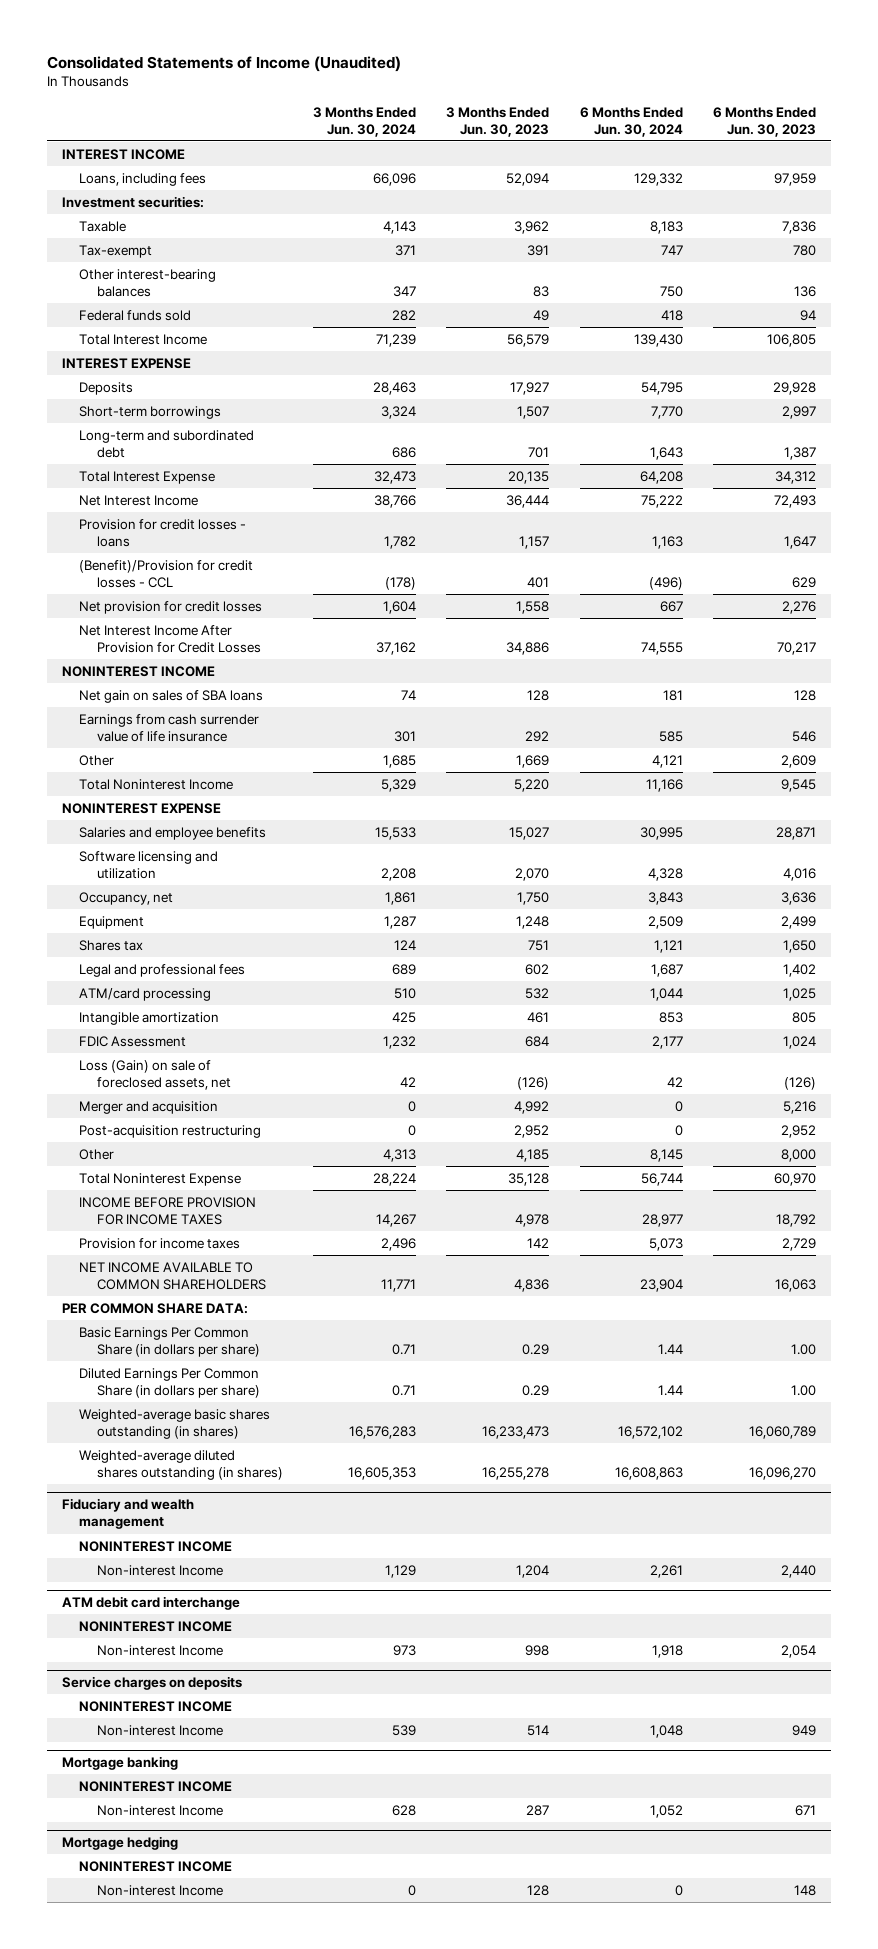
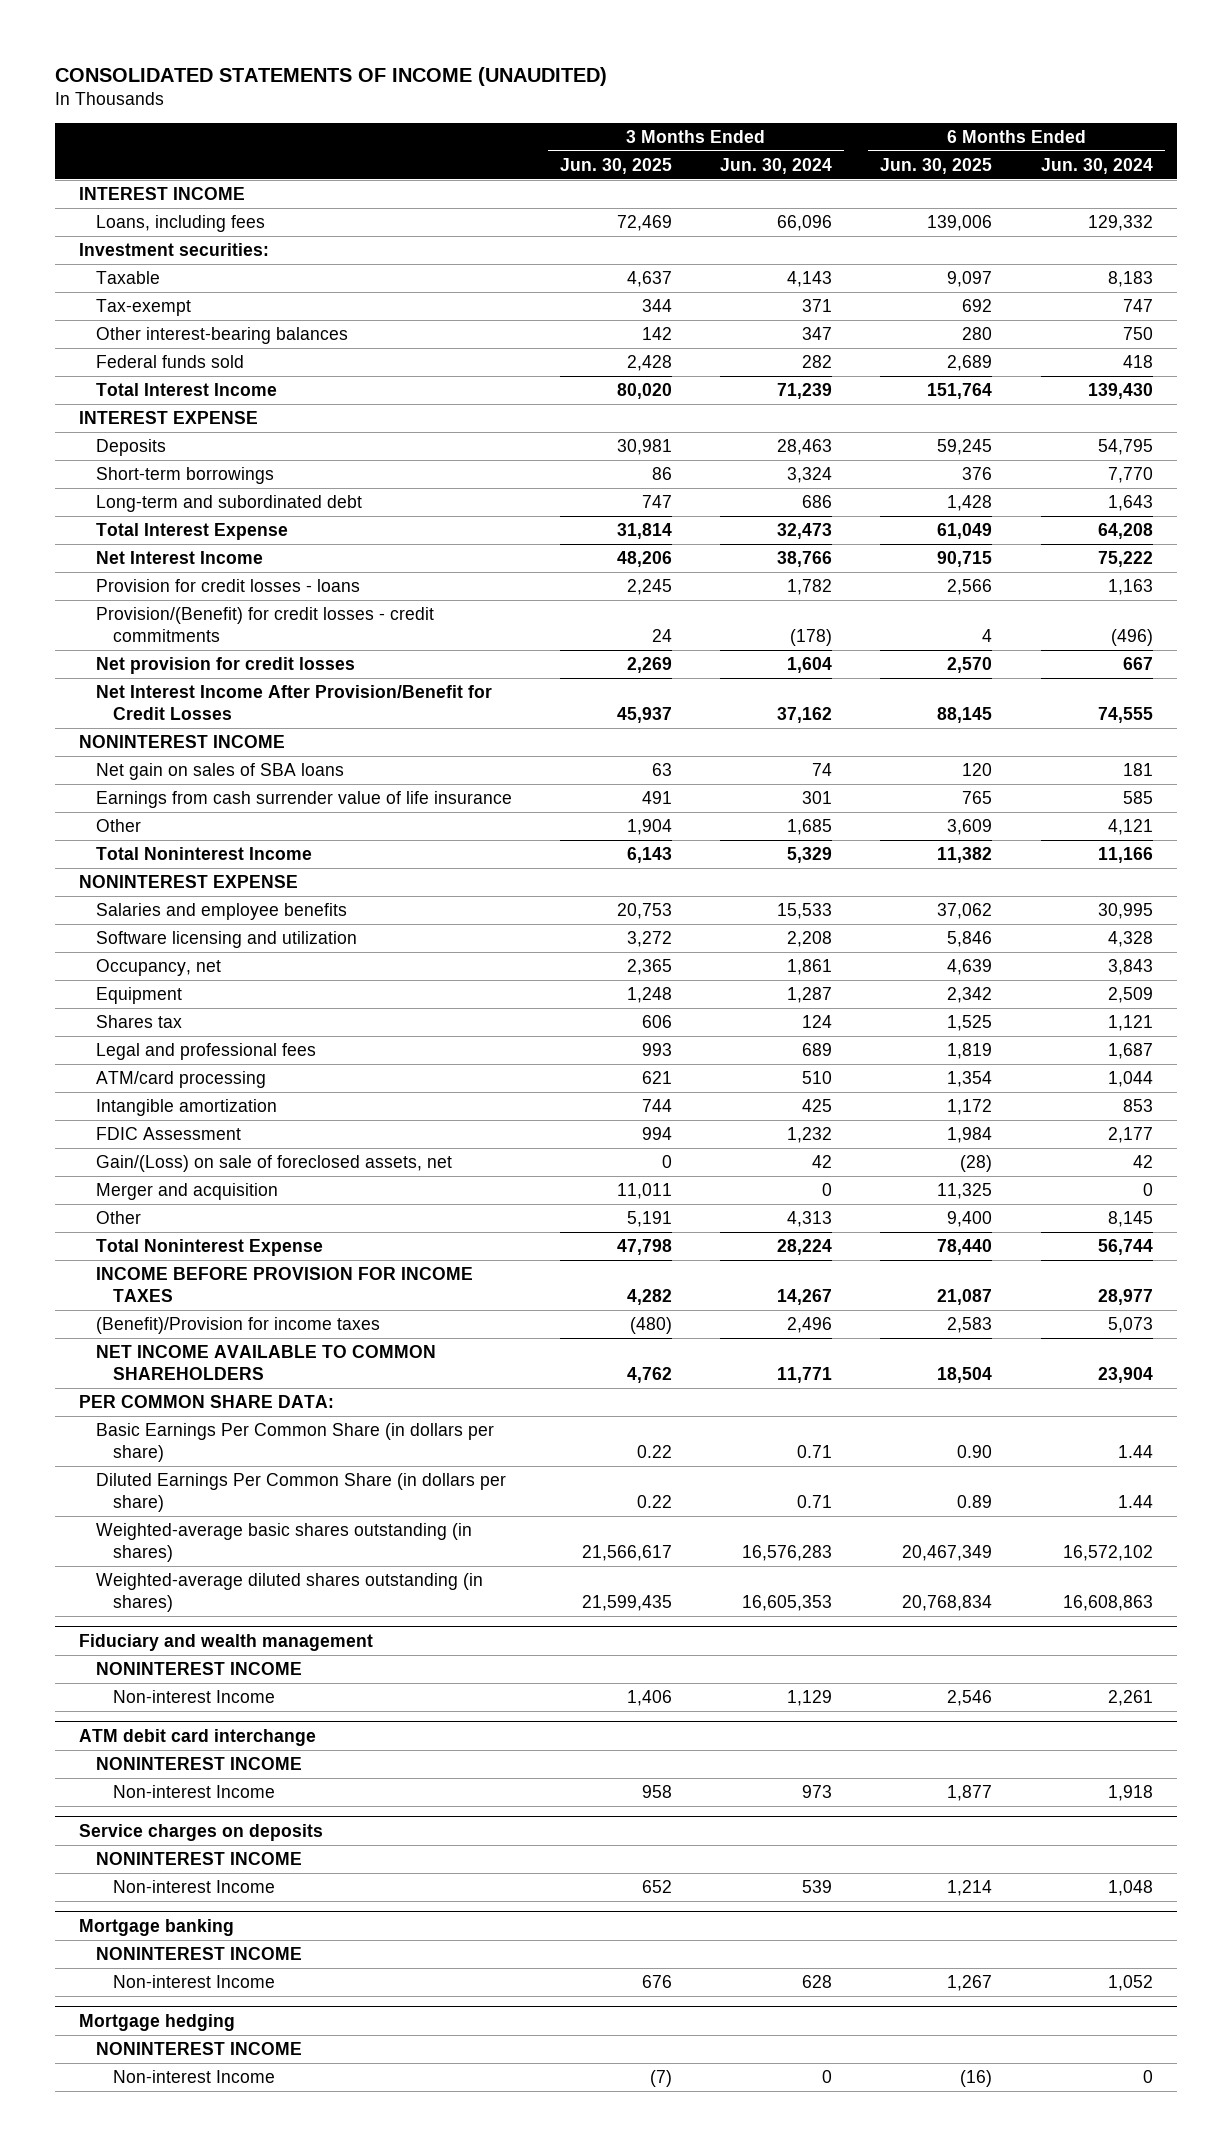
- Consolidated Statements of Income (Unaudited)
+ CONSOLIDATED STATEMENTS OF INCOME (UNAUDITED)
- | 3 Months Ended Jun. 30, 2024 | 3 Months Ended Jun. 30, 2023 | 6 Months Ended Jun. 30, 2024 | 6 Months Ended Jun. 30, 2023
+ | 3 Months Ended Jun. 30, 2025 | 3 Months Ended Jun. 30, 2024 | 6 Months Ended Jun. 30, 2025 | 6 Months Ended Jun. 30, 2024
- (Benefit)/Provision for credit losses - CCL | (178) | 401 | (496) | 629
+ Provision/(Benefit) for credit losses - credit commitments | 24 | (178) | 4 | (496)
- Net Interest Income After Provision for Credit Losses | 37,162 | 34,886 | 74,555 | 70,217
+ Net Interest Income After Provision/Benefit for Credit Losses | 45,937 | 37,162 | 88,145 | 74,555
- Loss (Gain) on sale of foreclosed assets, net | 42 | (126) | 42 | (126)
+ Gain/(Loss) on sale of foreclosed assets, net | 0 | 42 | (28) | 42
- Post-acquisition restructuring | 0 | 2,952 | 0 | 2,952
- Provision for income taxes | 2,496 | 142 | 5,073 | 2,729
+ (Benefit)/Provision for income taxes | (480) | 2,496 | 2,583 | 5,073

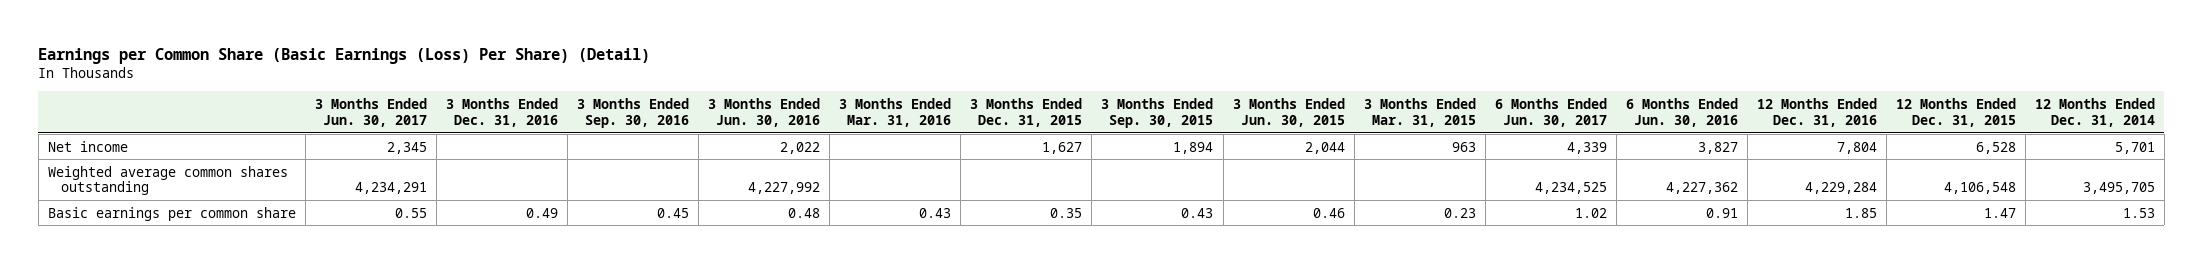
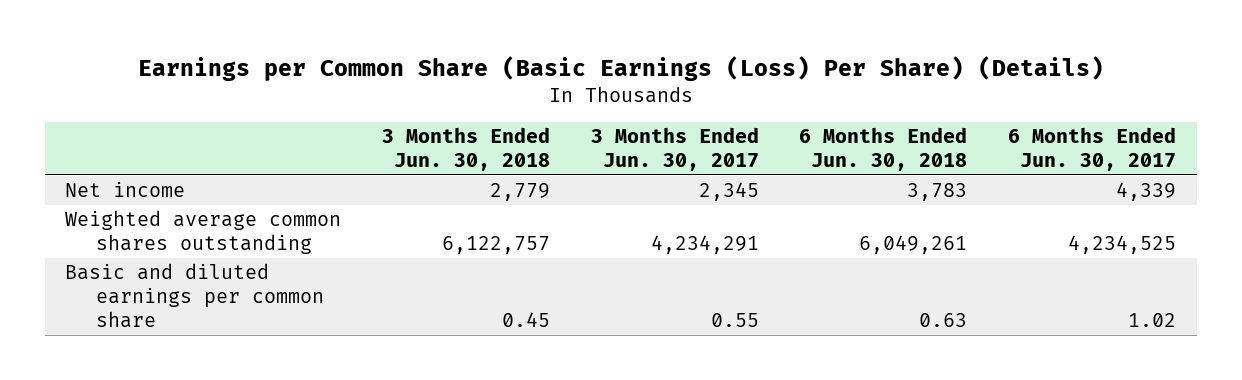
- Earnings per Common Share (Basic Earnings (Loss) Per Share) (Detail)
+ Earnings per Common Share (Basic Earnings (Loss) Per Share) (Details)
- | 3 Months Ended Jun. 30, 2017 | 3 Months Ended Dec. 31, 2016 | 3 Months Ended Sep. 30, 2016 | 3 Months Ended Jun. 30, 2016 | 3 Months Ended Mar. 31, 2016 | 3 Months Ended Dec. 31, 2015 | 3 Months Ended Sep. 30, 2015 | 3 Months Ended Jun. 30, 2015 | 3 Months Ended Mar. 31, 2015 | 6 Months Ended Jun. 30, 2017 | 6 Months Ended Jun. 30, 2016 | 12 Months Ended Dec. 31, 2016 | 12 Months Ended Dec. 31, 2015 | 12 Months Ended Dec. 31, 2014
+ | 3 Months Ended Jun. 30, 2018 | 3 Months Ended Jun. 30, 2017 | 6 Months Ended Jun. 30, 2018 | 6 Months Ended Jun. 30, 2017
- Basic earnings per common share | 0.55 | 0.49 | 0.45 | 0.48 | 0.43 | 0.35 | 0.43 | 0.46 | 0.23 | 1.02 | 0.91 | 1.85 | 1.47 | 1.53
+ Basic and diluted earnings per common share | 0.45 | 0.55 | 0.63 | 1.02

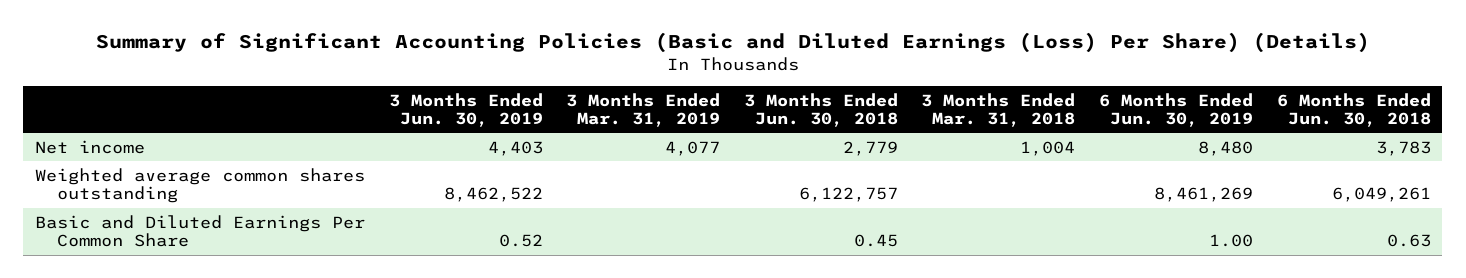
- Earnings per Common Share (Basic Earnings (Loss) Per Share) (Details)
+ Summary of Significant Accounting Policies (Basic and Diluted Earnings (Loss) Per Share) (Details)
- | 3 Months Ended Jun. 30, 2018 | 3 Months Ended Jun. 30, 2017 | 6 Months Ended Jun. 30, 2018 | 6 Months Ended Jun. 30, 2017
+ | 3 Months Ended Jun. 30, 2019 | 3 Months Ended Mar. 31, 2019 | 3 Months Ended Jun. 30, 2018 | 3 Months Ended Mar. 31, 2018 | 6 Months Ended Jun. 30, 2019 | 6 Months Ended Jun. 30, 2018
- Basic and diluted earnings per common share | 0.45 | 0.55 | 0.63 | 1.02
+ Basic and Diluted Earnings Per Common Share | 0.52 | | 0.45 | | 1.00 | 0.63

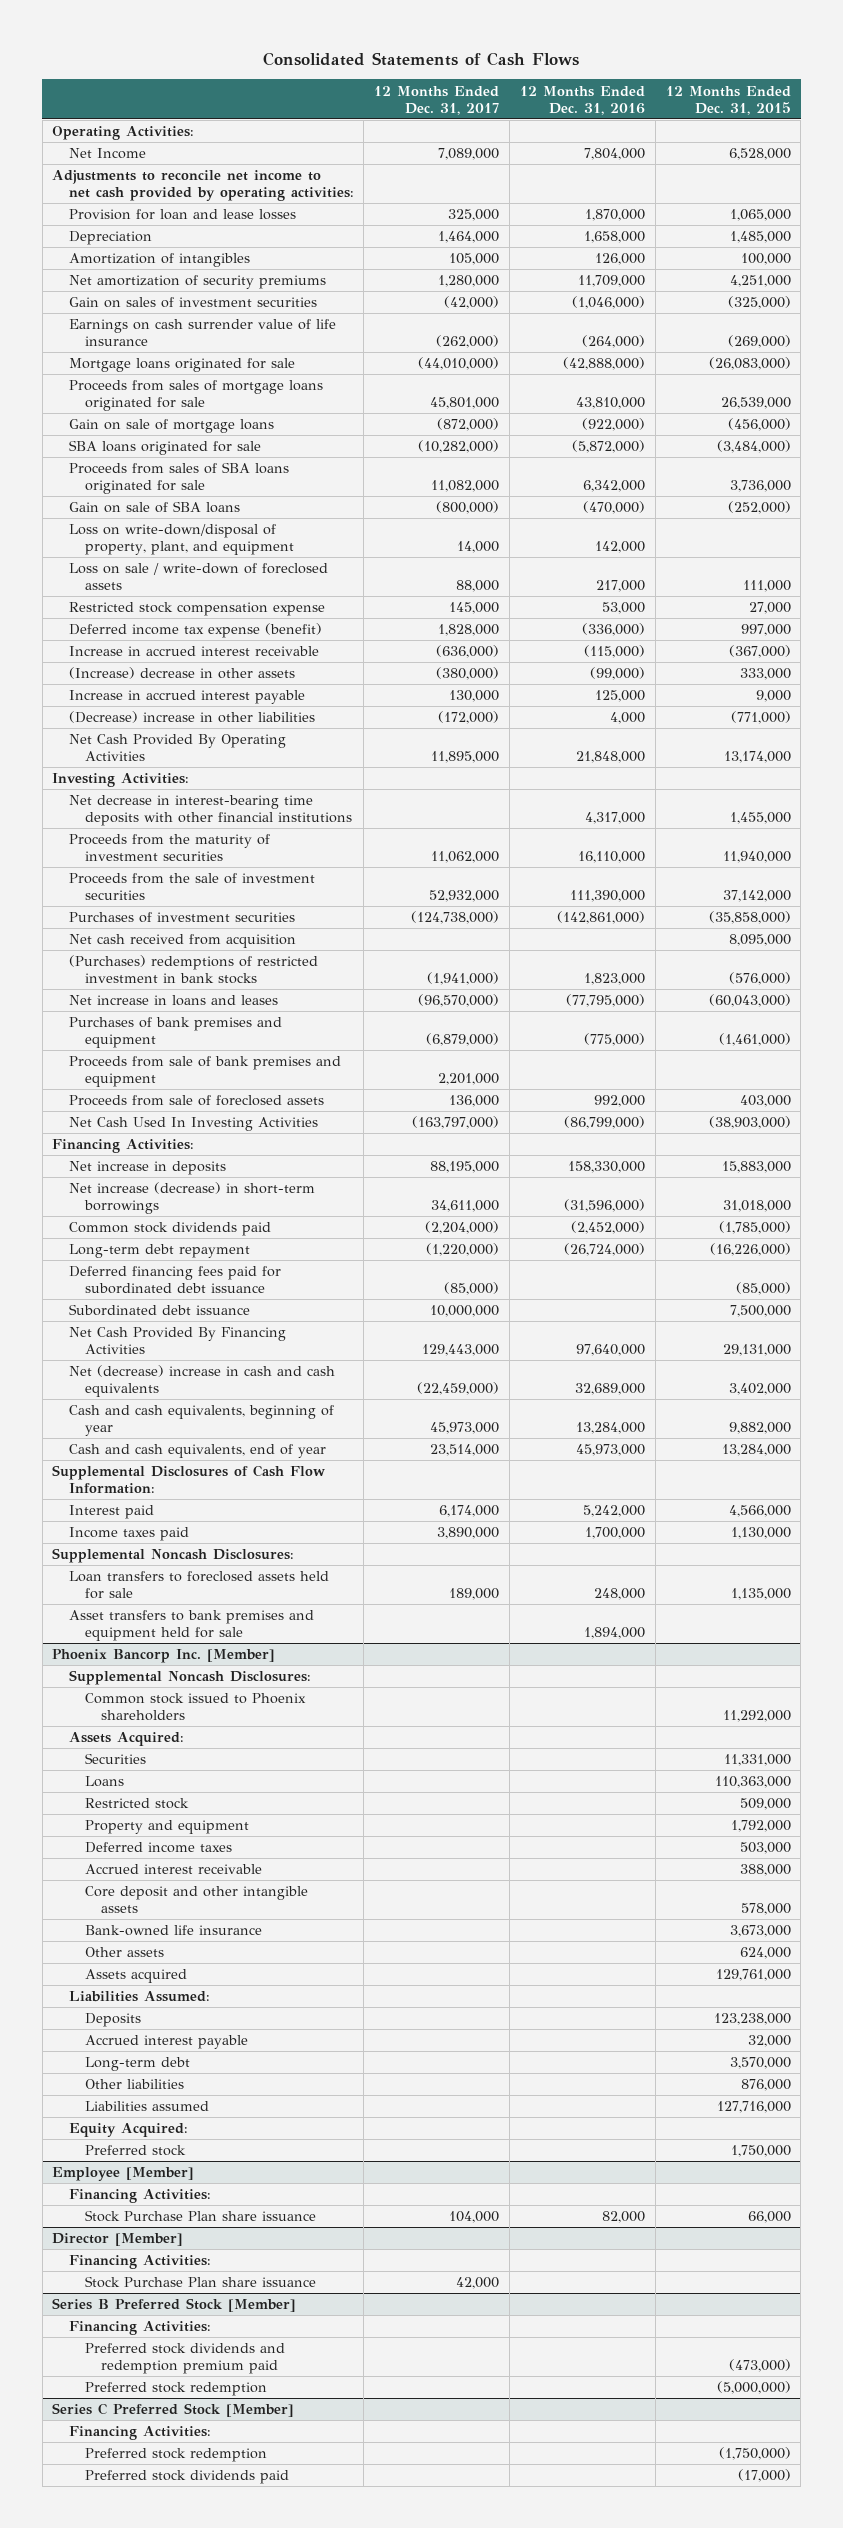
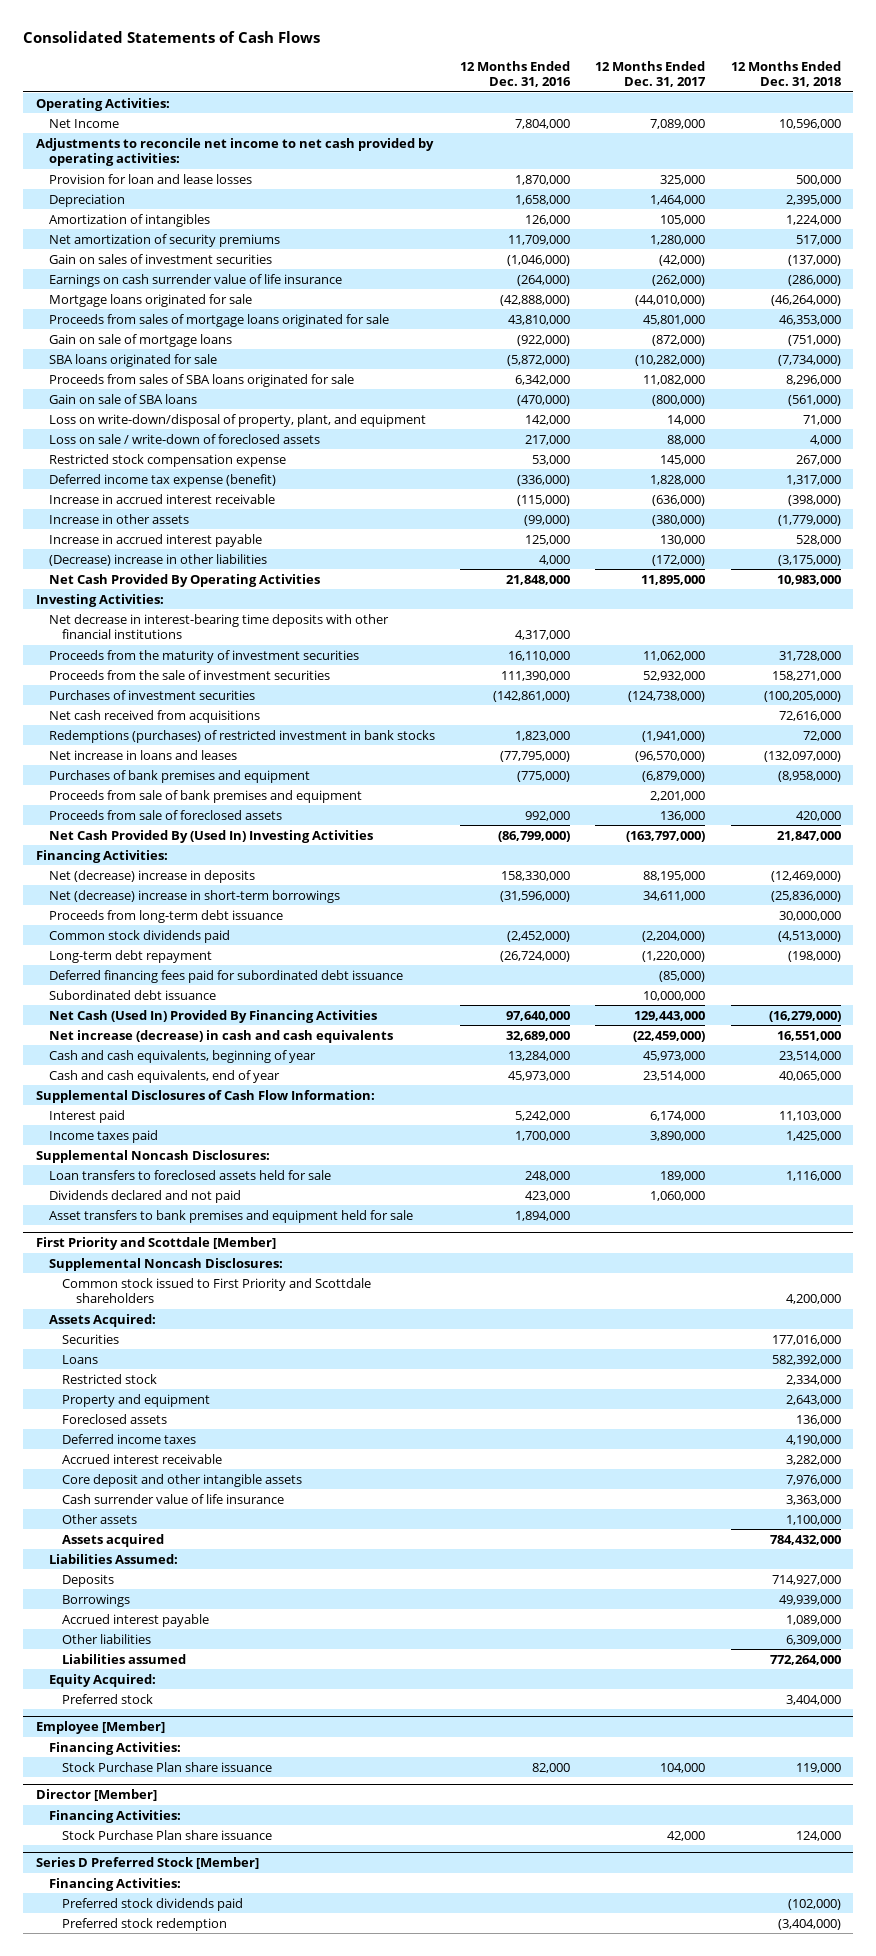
- | 12 Months Ended Dec. 31, 2017 | 12 Months Ended Dec. 31, 2016 | 12 Months Ended Dec. 31, 2015
+ | 12 Months Ended Dec. 31, 2016 | 12 Months Ended Dec. 31, 2017 | 12 Months Ended Dec. 31, 2018
- (Increase) decrease in other assets | (380,000) | (99,000) | 333,000
+ Increase in other assets | (99,000) | (380,000) | (1,779,000)
- Net cash received from acquisition | | | 8,095,000
- (Purchases) redemptions of restricted investment in bank stocks | (1,941,000) | 1,823,000 | (576,000)
+ Net cash received from acquisitions | | | 72,616,000
+ Redemptions (purchases) of restricted investment in bank stocks | 1,823,000 | (1,941,000) | 72,000
- Net Cash Used In Investing Activities | (163,797,000) | (86,799,000) | (38,903,000)
+ Net Cash Provided By (Used In) Investing Activities | (86,799,000) | (163,797,000) | 21,847,000
- Net increase in deposits | 88,195,000 | 158,330,000 | 15,883,000
- Net increase (decrease) in short-term borrowings | 34,611,000 | (31,596,000) | 31,018,000
+ Net (decrease) increase in deposits | 158,330,000 | 88,195,000 | (12,469,000)
+ Net (decrease) increase in short-term borrowings | (31,596,000) | 34,611,000 | (25,836,000)
+ Proceeds from long-term debt issuance | | | 30,000,000
- Net Cash Provided By Financing Activities | 129,443,000 | 97,640,000 | 29,131,000
- Net (decrease) increase in cash and cash equivalents | (22,459,000) | 32,689,000 | 3,402,000
+ Net Cash (Used In) Provided By Financing Activities | 97,640,000 | 129,443,000 | (16,279,000)
+ Net increase (decrease) in cash and cash equivalents | 32,689,000 | (22,459,000) | 16,551,000
+ Dividends declared and not paid | 423,000 | 1,060,000 |
- Phoenix Bancorp Inc. [Member]
+ First Priority and Scottdale [Member]
- Common stock issued to Phoenix shareholders | | | 11,292,000
+ Common stock issued to First Priority and Scottdale shareholders | | | 4,200,000
+ Foreclosed assets | | | 136,000
- Bank-owned life insurance | | | 3,673,000
+ Cash surrender value of life insurance | | | 3,363,000
+ Borrowings | | | 49,939,000
- Long-term debt | | | 3,570,000
- Series B Preferred Stock [Member]
- Financing Activities:
- Preferred stock dividends and redemption premium paid | | | (473,000)
- Preferred stock redemption | | | (5,000,000)
- Series C Preferred Stock [Member]
+ Series D Preferred Stock [Member]
- Preferred stock redemption | | | (1,750,000)
+ Preferred stock redemption | | | (3,404,000)

